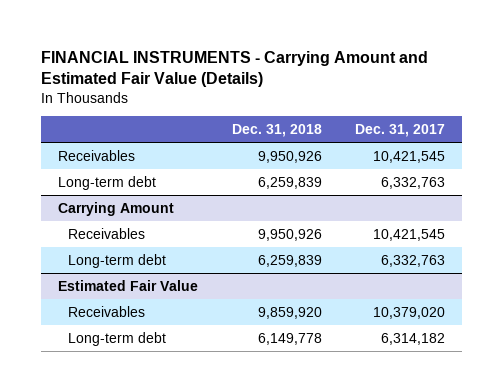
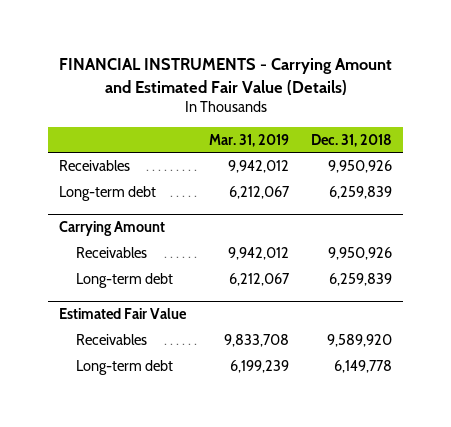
- | Dec. 31, 2018 | Dec. 31, 2017
+ | Mar. 31, 2019 | Dec. 31, 2018
@ Estimated Fair Value
- Receivables | 9,859,920 | 10,379,020
+ Receivables | 9,833,708 | 9,589,920

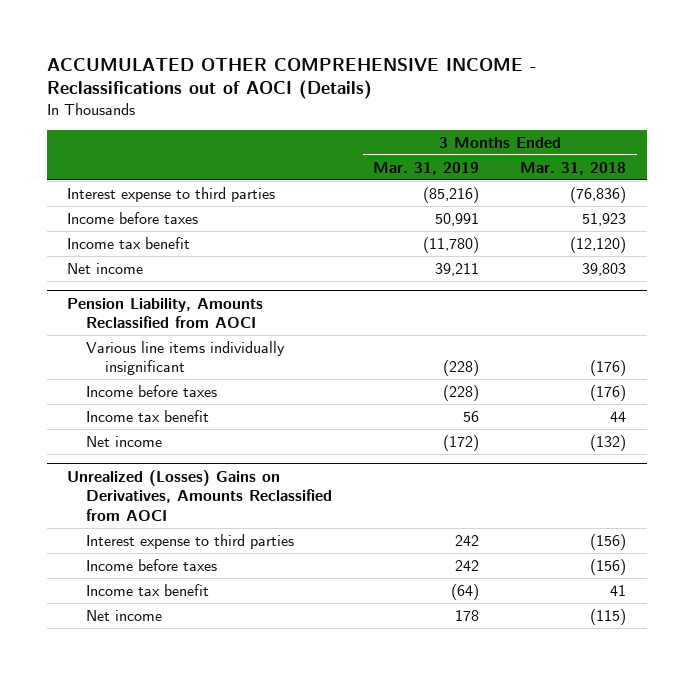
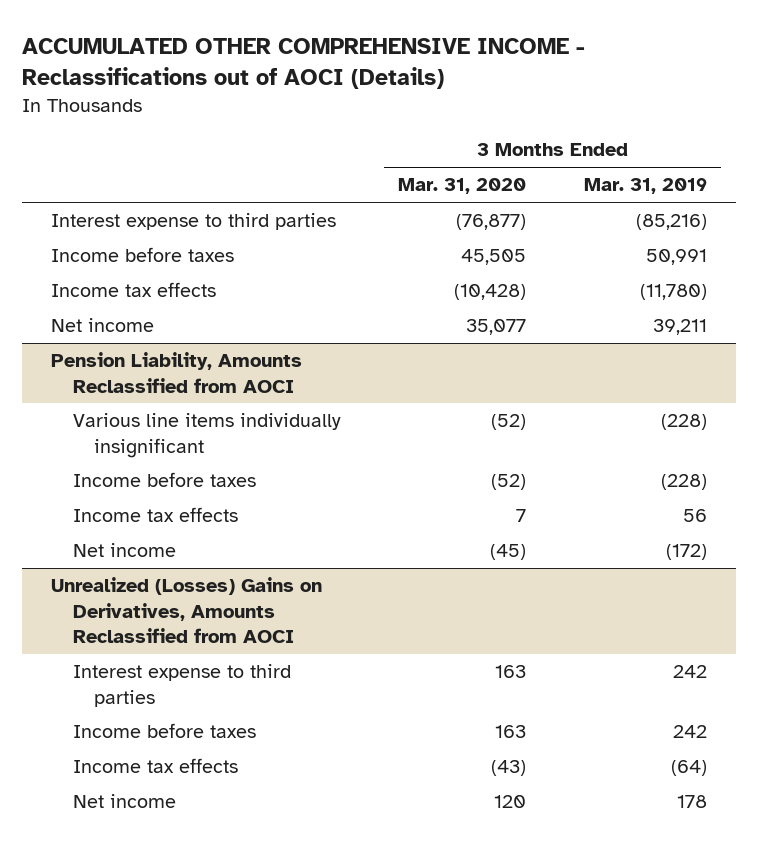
- | 3 Months Ended Mar. 31, 2019 | 3 Months Ended Mar. 31, 2018
+ | 3 Months Ended Mar. 31, 2020 | 3 Months Ended Mar. 31, 2019
- Income tax benefit | (11,780) | (12,120)
+ Income tax effects | (10,428) | (11,780)
@ Pension Liability, Amounts Reclassified from AOCI
- Income tax benefit | 56 | 44
+ Income tax effects | 7 | 56
@ Unrealized (Losses) Gains on Derivatives, Amounts Reclassified from AOCI
- Income tax benefit | (64) | 41
+ Income tax effects | (43) | (64)

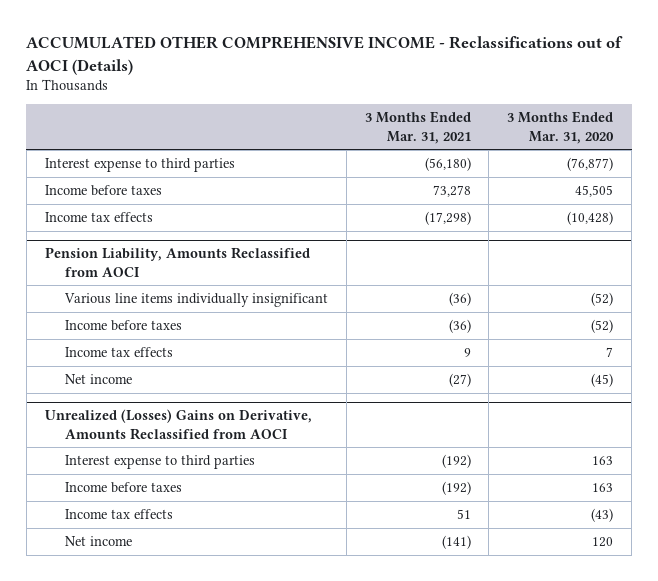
- | 3 Months Ended Mar. 31, 2020 | 3 Months Ended Mar. 31, 2019
+ | 3 Months Ended Mar. 31, 2021 | 3 Months Ended Mar. 31, 2020
- Net income | 35,077 | 39,211
- Unrealized (Losses) Gains on Derivatives, Amounts Reclassified from AOCI
+ Unrealized (Losses) Gains on Derivative, Amounts Reclassified from AOCI

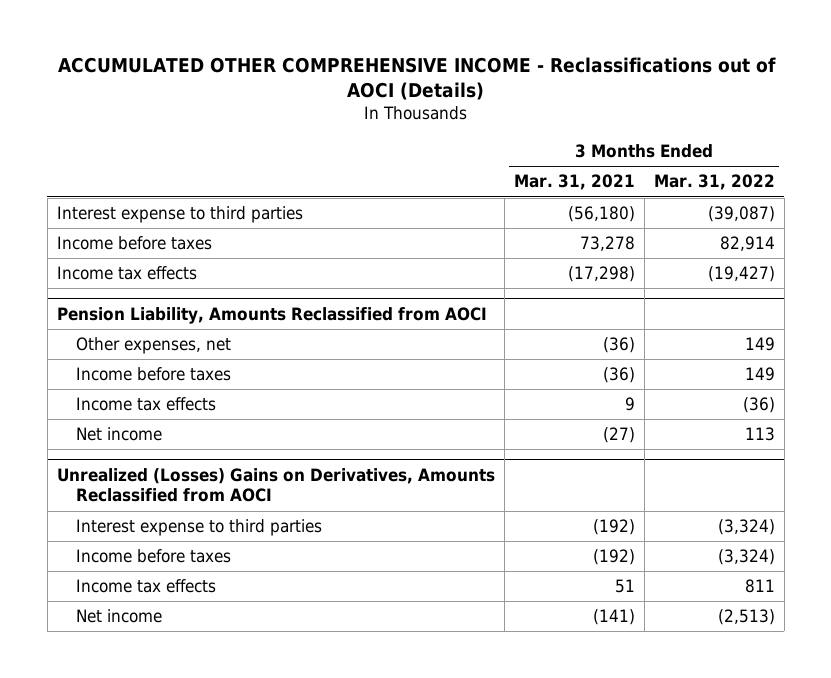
- | 3 Months Ended Mar. 31, 2021 | 3 Months Ended Mar. 31, 2020
+ | 3 Months Ended Mar. 31, 2021 | 3 Months Ended Mar. 31, 2022
@ Pension Liability, Amounts Reclassified from AOCI
- Various line items individually insignificant | (36) | (52)
+ Other expenses, net | (36) | 149
- Unrealized (Losses) Gains on Derivative, Amounts Reclassified from AOCI
+ Unrealized (Losses) Gains on Derivatives, Amounts Reclassified from AOCI

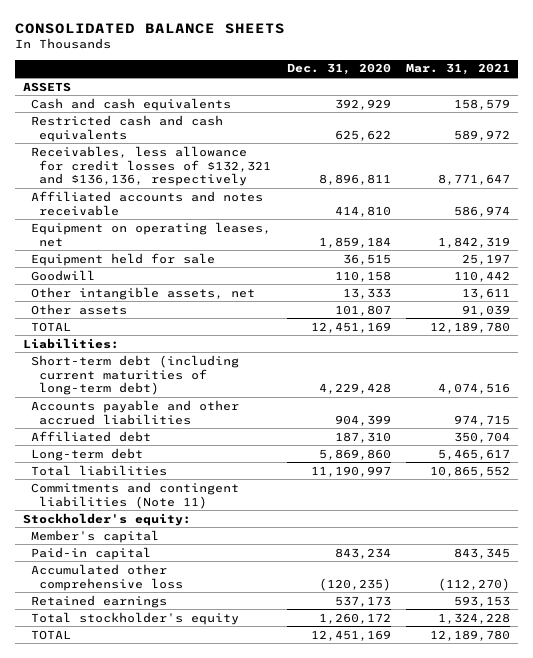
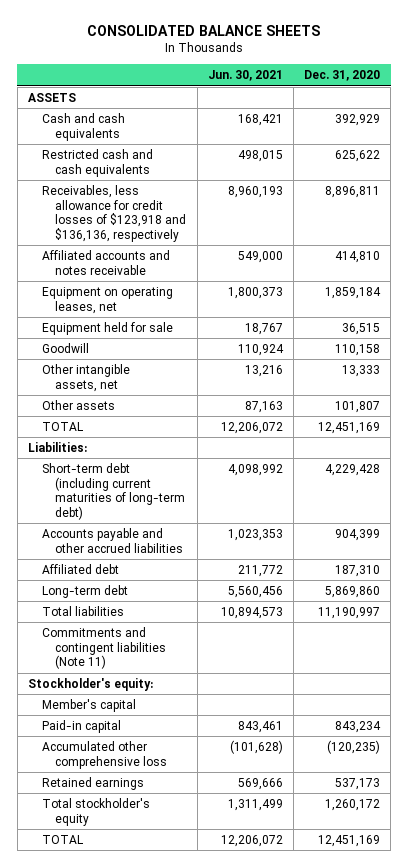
- | Dec. 31, 2020 | Mar. 31, 2021
+ | Jun. 30, 2021 | Dec. 31, 2020
- Receivables, less allowance for credit losses of $132,321 and $136,136, respectively | 8,896,811 | 8,771,647
+ Receivables, less allowance for credit losses of $123,918 and $136,136, respectively | 8,960,193 | 8,896,811

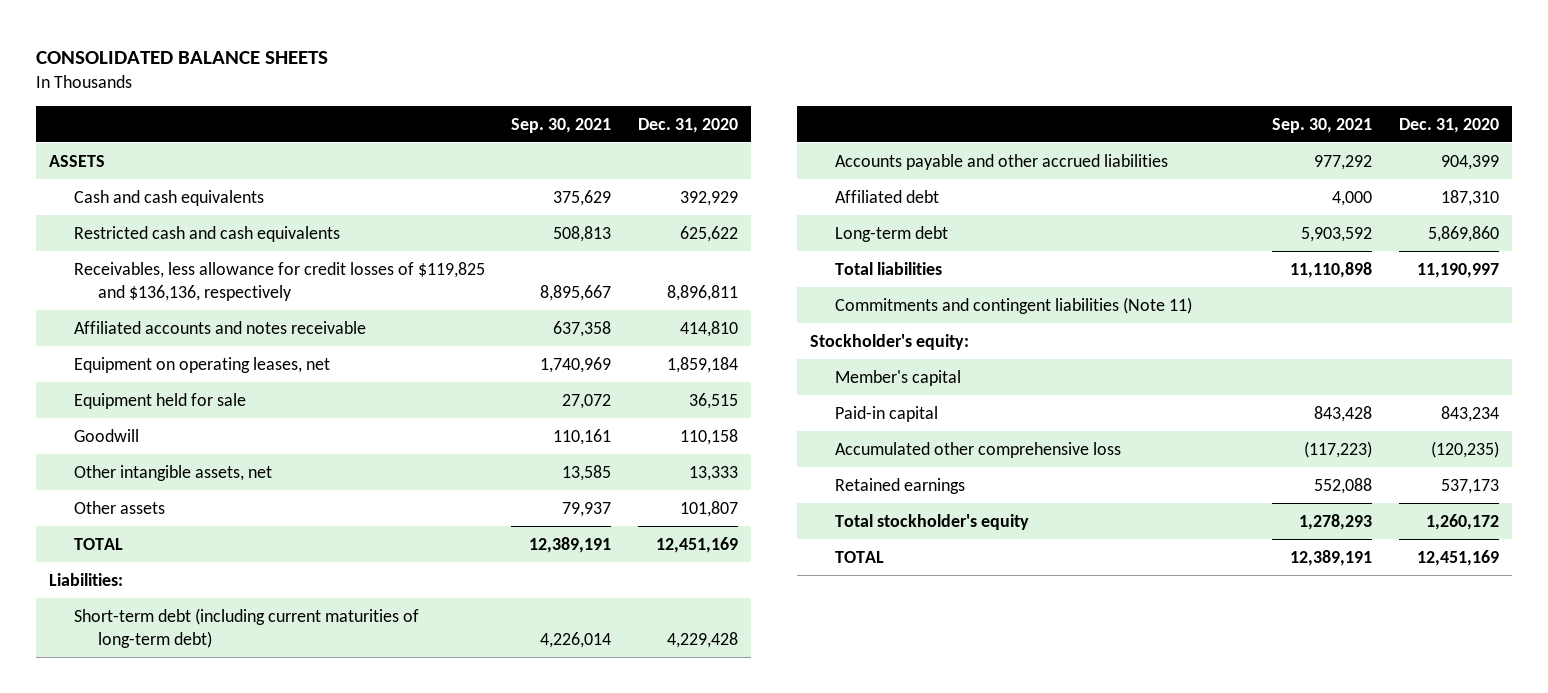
- | Jun. 30, 2021 | Dec. 31, 2020
+ | Sep. 30, 2021 | Dec. 31, 2020
- Receivables, less allowance for credit losses of $123,918 and $136,136, respectively | 8,960,193 | 8,896,811
+ Receivables, less allowance for credit losses of $119,825 and $136,136, respectively | 8,895,667 | 8,896,811

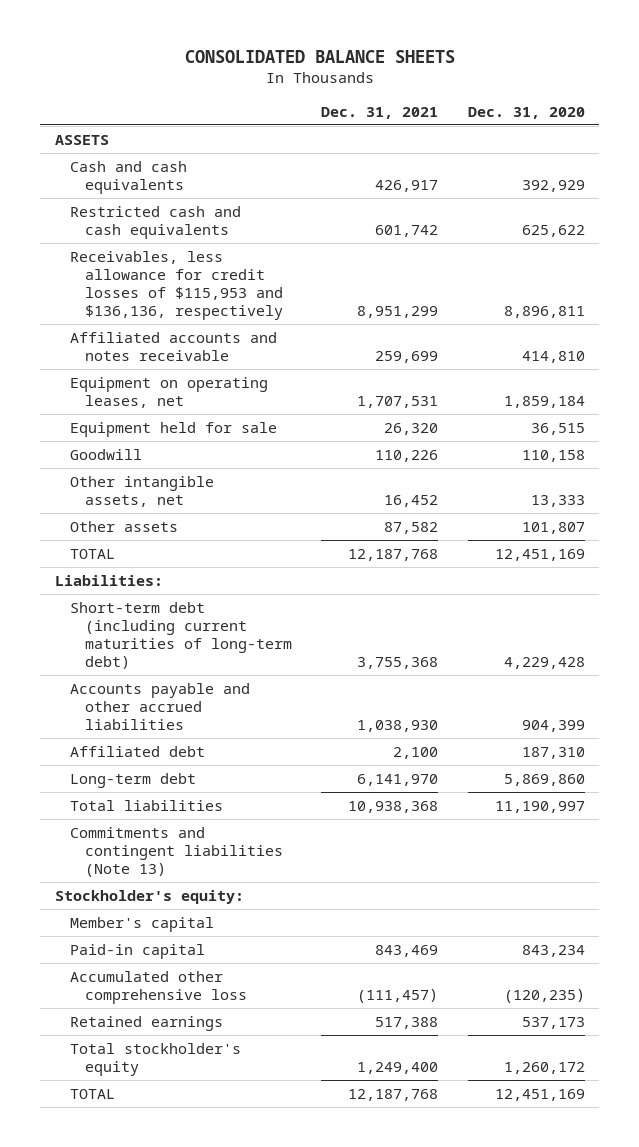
- | Sep. 30, 2021 | Dec. 31, 2020
+ | Dec. 31, 2021 | Dec. 31, 2020
- Receivables, less allowance for credit losses of $119,825 and $136,136, respectively | 8,895,667 | 8,896,811
+ Receivables, less allowance for credit losses of $115,953 and $136,136, respectively | 8,951,299 | 8,896,811
- Commitments and contingent liabilities (Note 11)
+ Commitments and contingent liabilities (Note 13)

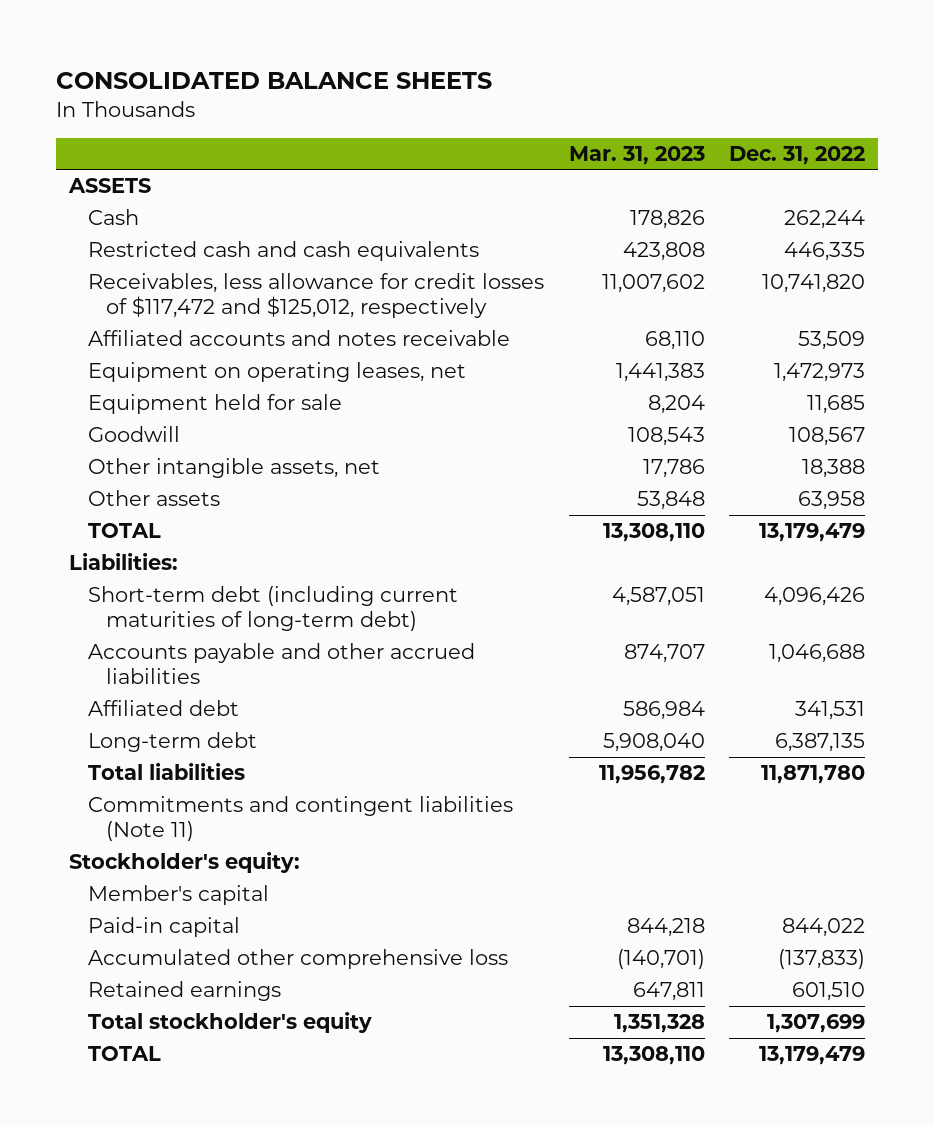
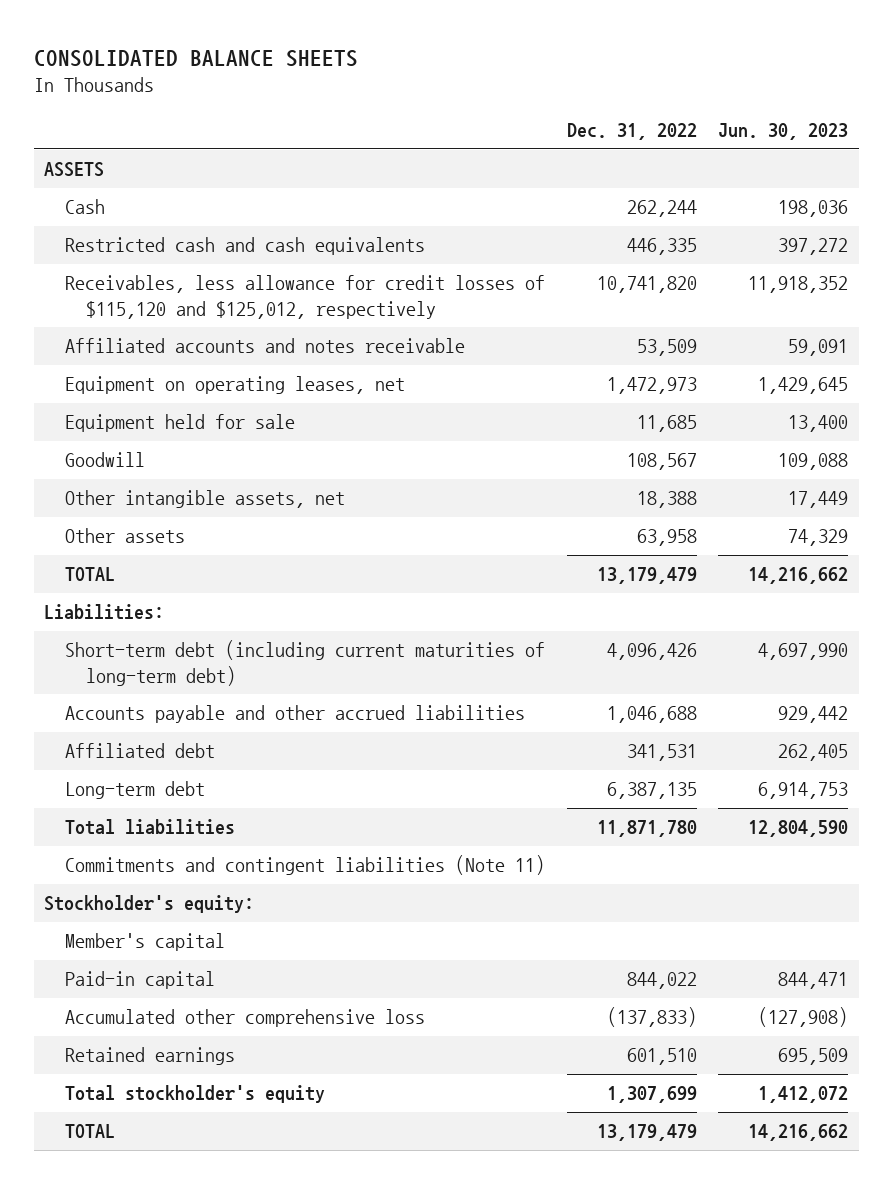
- | Mar. 31, 2023 | Dec. 31, 2022
+ | Dec. 31, 2022 | Jun. 30, 2023
- Receivables, less allowance for credit losses of $117,472 and $125,012, respectively | 11,007,602 | 10,741,820
+ Receivables, less allowance for credit losses of $115,120 and $125,012, respectively | 10,741,820 | 11,918,352

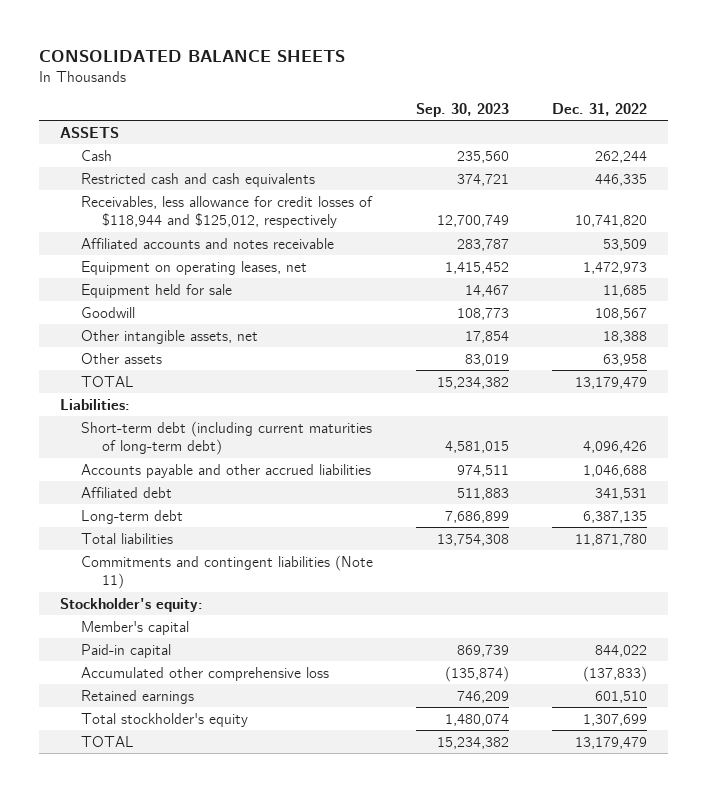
- | Dec. 31, 2022 | Jun. 30, 2023
+ | Sep. 30, 2023 | Dec. 31, 2022
- Receivables, less allowance for credit losses of $115,120 and $125,012, respectively | 10,741,820 | 11,918,352
+ Receivables, less allowance for credit losses of $118,944 and $125,012, respectively | 12,700,749 | 10,741,820

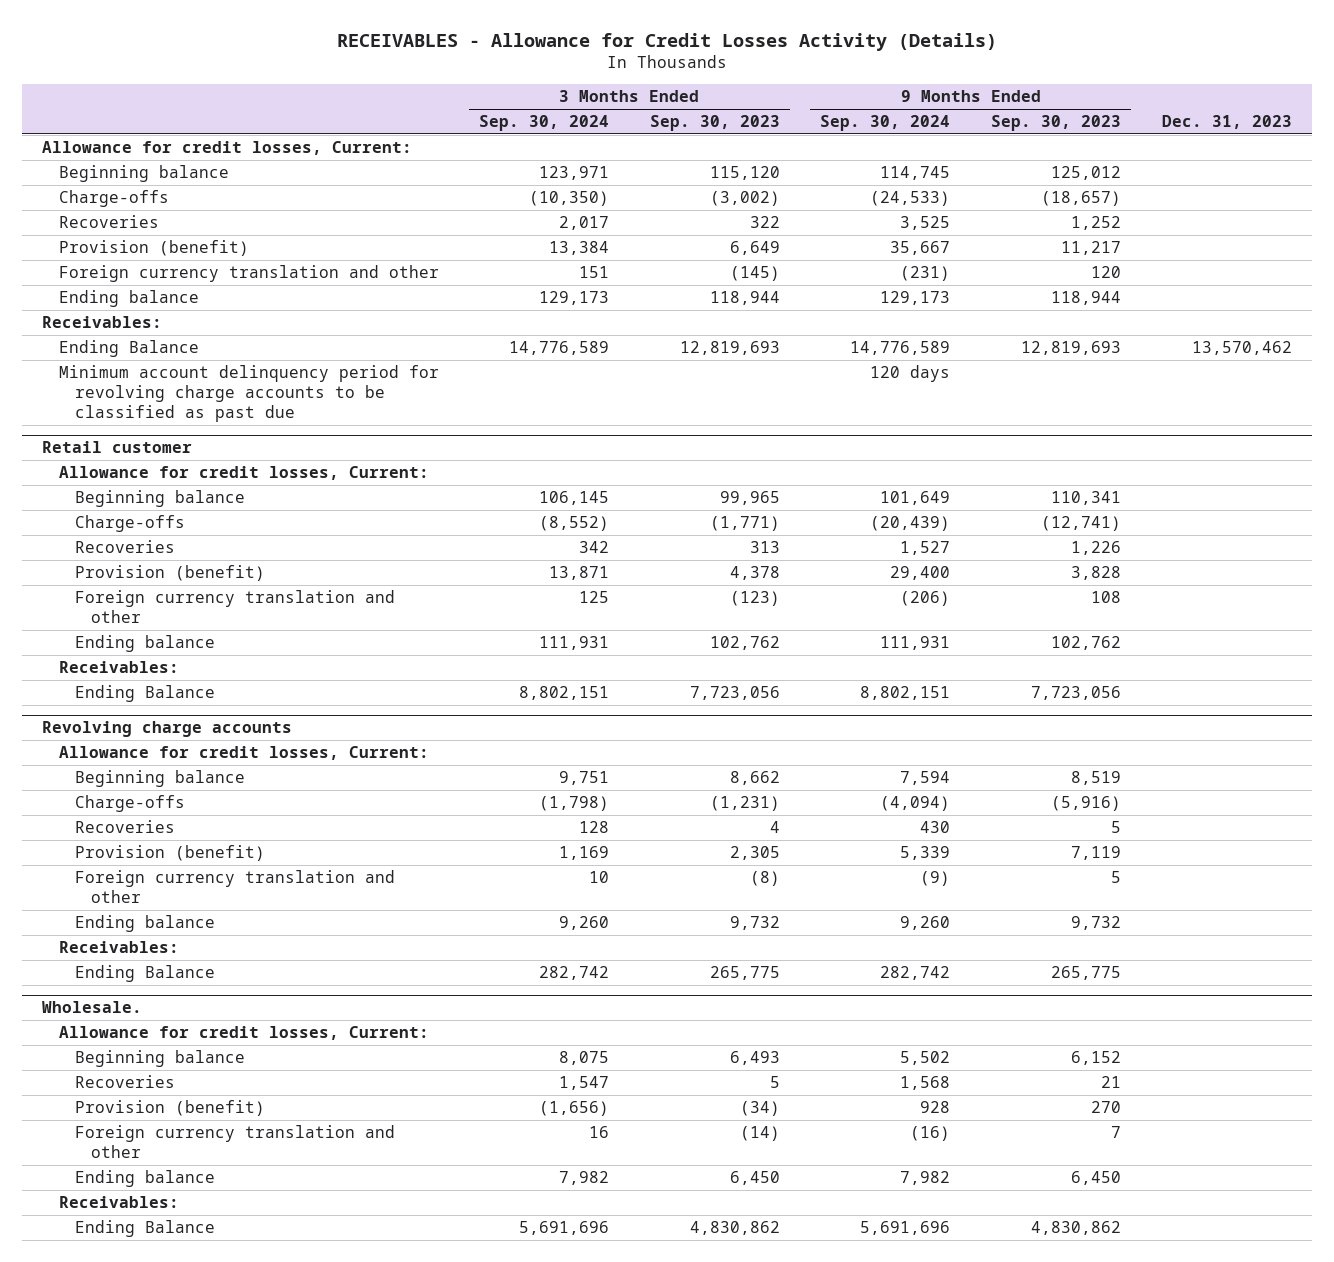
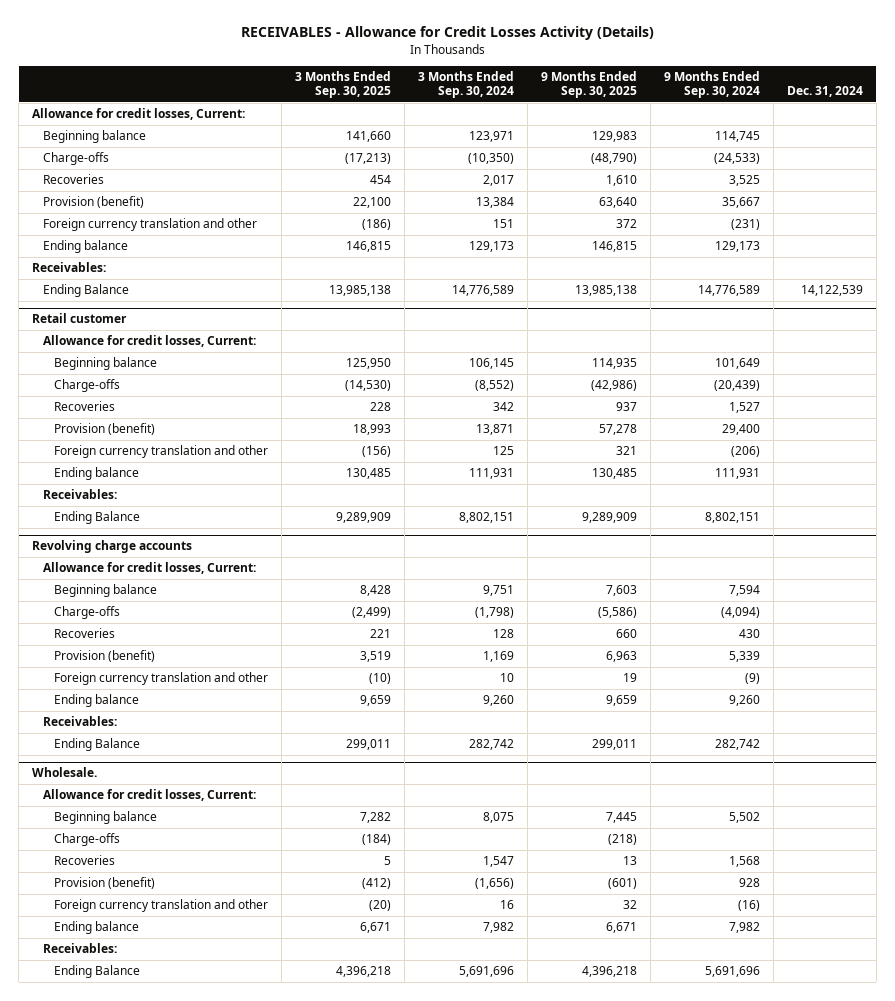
- | 3 Months Ended Sep. 30, 2024 | 3 Months Ended Sep. 30, 2023 | 9 Months Ended Sep. 30, 2024 | 9 Months Ended Sep. 30, 2023 | Dec. 31, 2023
+ | 3 Months Ended Sep. 30, 2025 | 3 Months Ended Sep. 30, 2024 | 9 Months Ended Sep. 30, 2025 | 9 Months Ended Sep. 30, 2024 | Dec. 31, 2024
- Minimum account delinquency period for revolving charge accounts to be classified as past due | | | 120 days | |
@ Wholesale.
+ Charge-offs | (184) | | (218) | |

